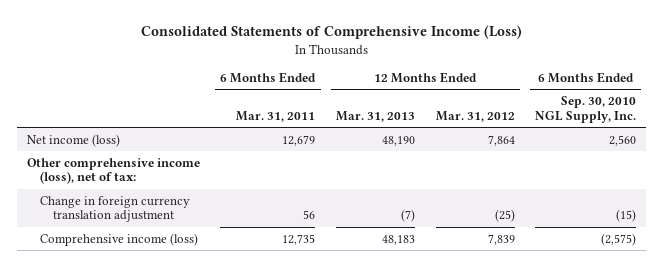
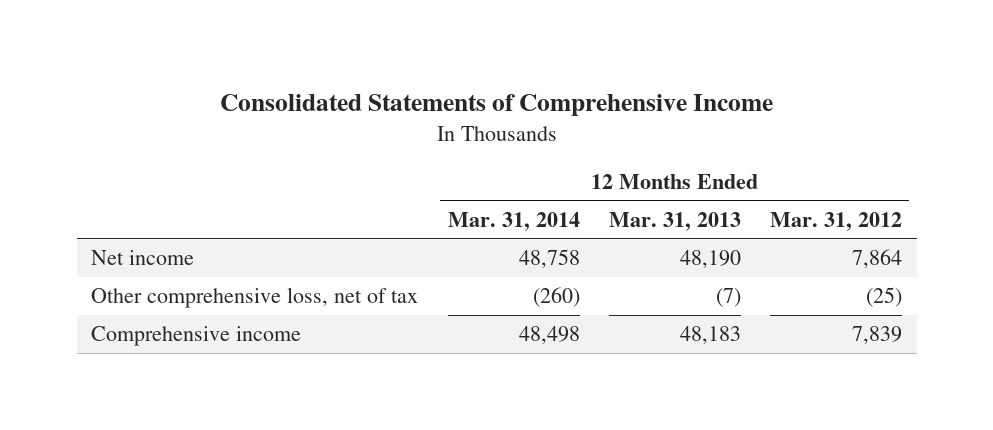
- Consolidated Statements of Comprehensive Income (Loss)
+ Consolidated Statements of Comprehensive Income
- | 6 Months Ended Mar. 31, 2011 | 12 Months Ended Mar. 31, 2013 | 12 Months Ended Mar. 31, 2012 | 6 Months Ended Sep. 30, 2010 NGL Supply, Inc.
+ | 12 Months Ended Mar. 31, 2014 | 12 Months Ended Mar. 31, 2013 | 12 Months Ended Mar. 31, 2012
- Net income (loss) | 12,679 | 48,190 | 7,864 | 2,560
- Other comprehensive income (loss), net of tax:
- Change in foreign currency translation adjustment | 56 | (7) | (25) | (15)
- Comprehensive income (loss) | 12,735 | 48,183 | 7,839 | (2,575)
+ Net income | 48,758 | 48,190 | 7,864
+ Other comprehensive loss, net of tax | (260) | (7) | (25)
+ Comprehensive income | 48,498 | 48,183 | 7,839

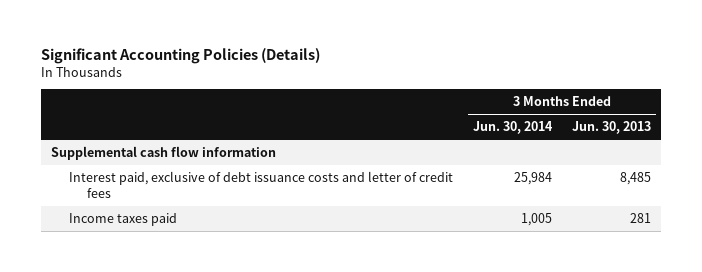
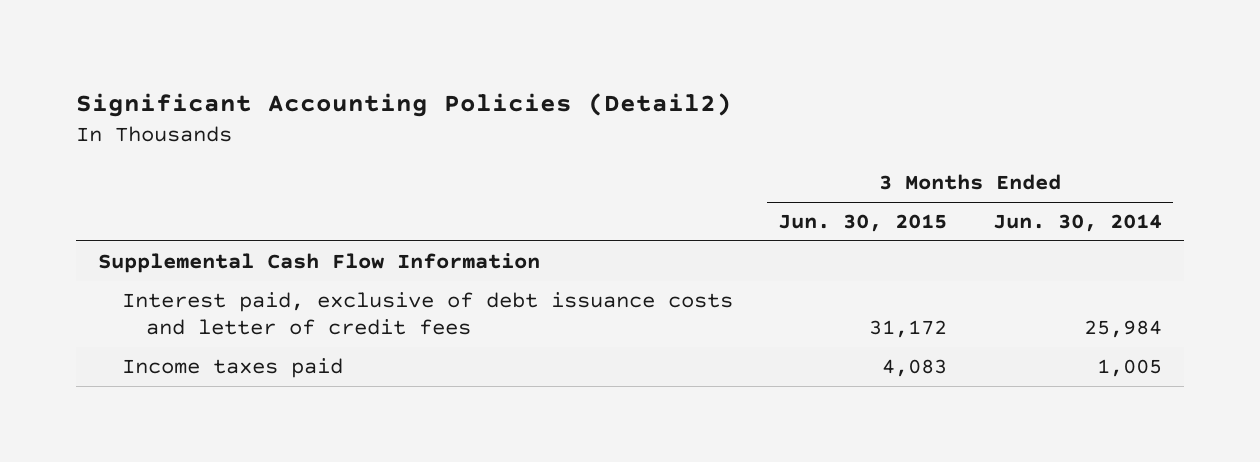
- Significant Accounting Policies (Details)
+ Significant Accounting Policies (Detail2)
- | 3 Months Ended Jun. 30, 2014 | 3 Months Ended Jun. 30, 2013
+ | 3 Months Ended Jun. 30, 2015 | 3 Months Ended Jun. 30, 2014
- Supplemental cash flow information
+ Supplemental Cash Flow Information

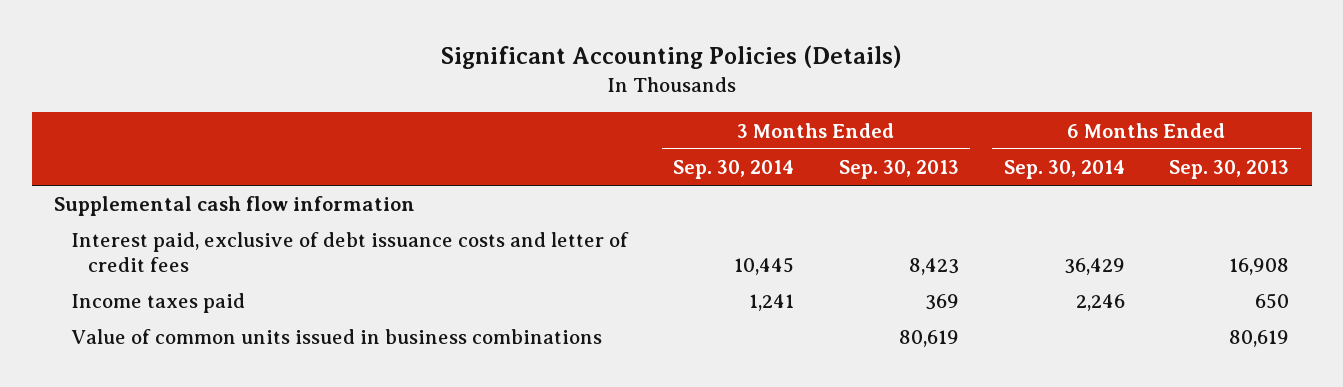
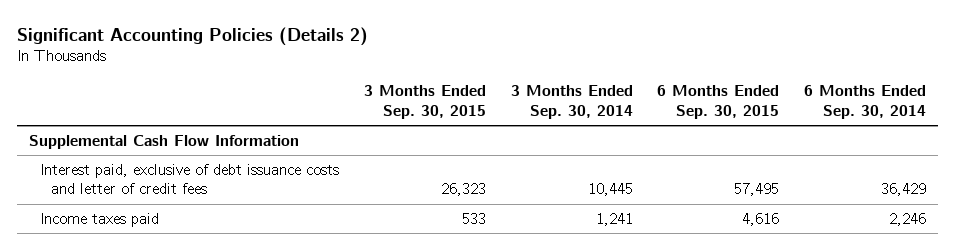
- Significant Accounting Policies (Details)
+ Significant Accounting Policies (Details 2)
- | 3 Months Ended Sep. 30, 2014 | 3 Months Ended Sep. 30, 2013 | 6 Months Ended Sep. 30, 2014 | 6 Months Ended Sep. 30, 2013
+ | 3 Months Ended Sep. 30, 2015 | 3 Months Ended Sep. 30, 2014 | 6 Months Ended Sep. 30, 2015 | 6 Months Ended Sep. 30, 2014
- Supplemental cash flow information
+ Supplemental Cash Flow Information
- Value of common units issued in business combinations | | 80,619 | | 80,619

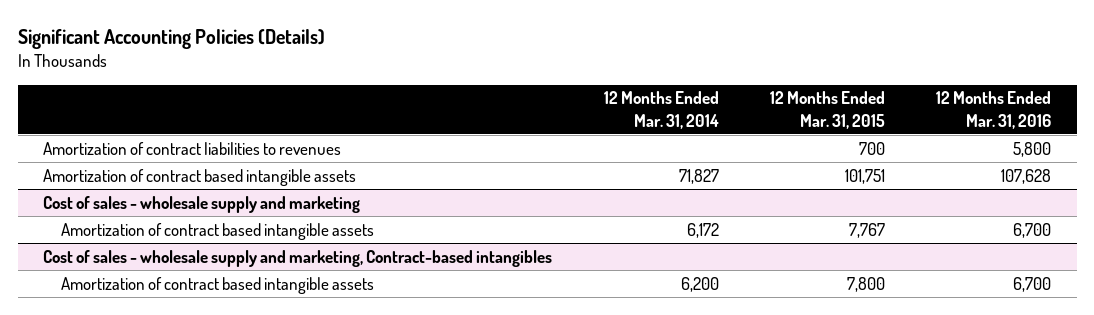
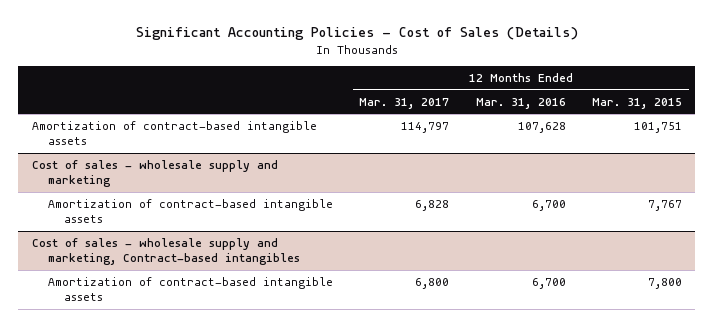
- Significant Accounting Policies (Details)
+ Significant Accounting Policies - Cost of Sales (Details)
- | 12 Months Ended Mar. 31, 2014 | 12 Months Ended Mar. 31, 2015 | 12 Months Ended Mar. 31, 2016
+ | 12 Months Ended Mar. 31, 2017 | 12 Months Ended Mar. 31, 2016 | 12 Months Ended Mar. 31, 2015
- Amortization of contract liabilities to revenues | | 700 | 5,800
- Amortization of contract based intangible assets | 71,827 | 101,751 | 107,628
+ Amortization of contract-based intangible assets | 114,797 | 107,628 | 101,751
@ Cost of sales - wholesale supply and marketing
- Amortization of contract based intangible assets | 6,172 | 7,767 | 6,700
+ Amortization of contract-based intangible assets | 6,828 | 6,700 | 7,767
@ Cost of sales - wholesale supply and marketing, Contract-based intangibles
- Amortization of contract based intangible assets | 6,200 | 7,800 | 6,700
+ Amortization of contract-based intangible assets | 6,800 | 6,700 | 7,800

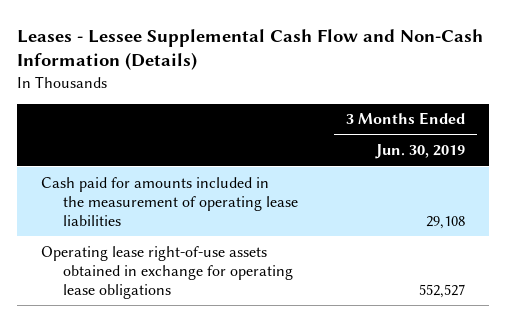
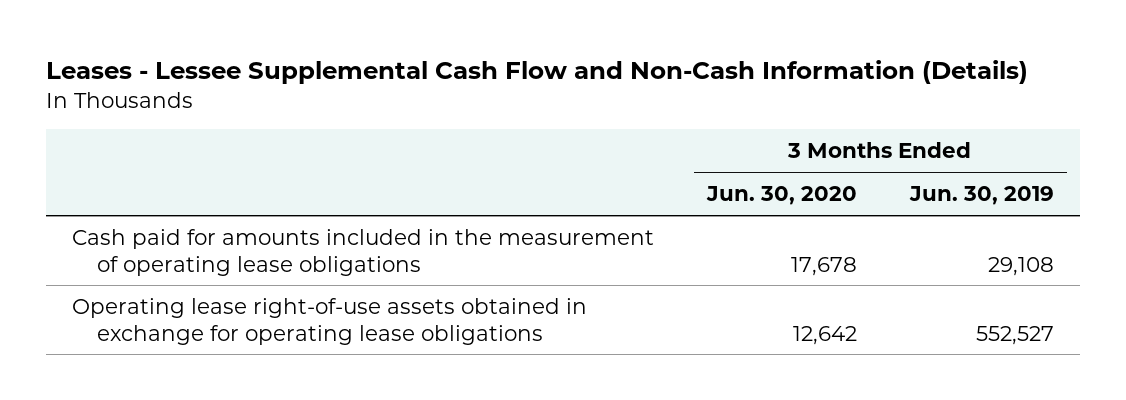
- | 3 Months Ended Jun. 30, 2019
+ | 3 Months Ended Jun. 30, 2020 | 3 Months Ended Jun. 30, 2019
- Cash paid for amounts included in the measurement of operating lease liabilities | 29,108
+ Cash paid for amounts included in the measurement of operating lease obligations | 17,678 | 29,108

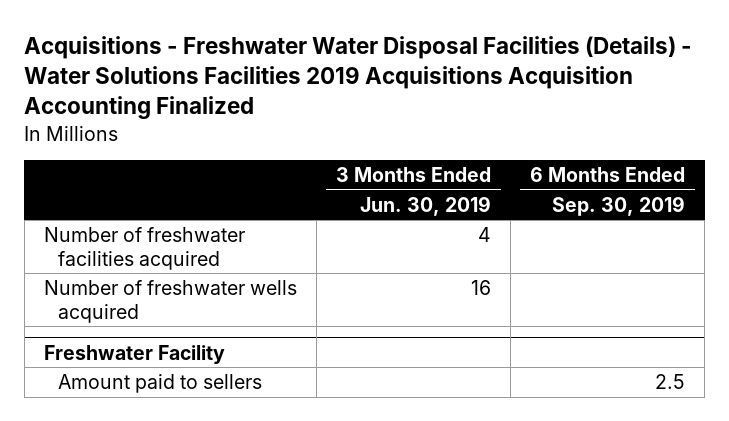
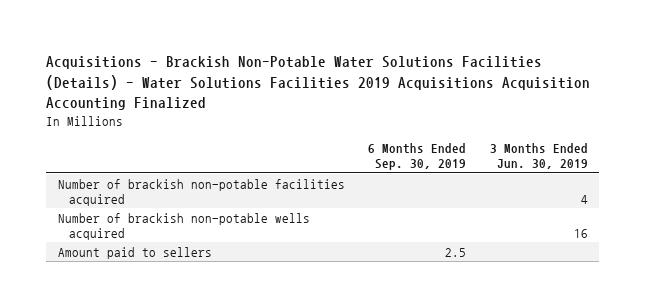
- Acquisitions - Freshwater Water Disposal Facilities (Details) - Water Solutions Facilities 2019 Acquisitions Acquisition Accounting Finalized
+ Acquisitions - Brackish Non-Potable Water Solutions Facilities (Details) - Water Solutions Facilities 2019 Acquisitions Acquisition Accounting Finalized
- | 3 Months Ended Jun. 30, 2019 | 6 Months Ended Sep. 30, 2019
+ | 6 Months Ended Sep. 30, 2019 | 3 Months Ended Jun. 30, 2019
- Number of freshwater facilities acquired | 4 |
- Number of freshwater wells acquired | 16 |
- Freshwater Facility
+ Number of brackish non-potable facilities acquired | | 4
+ Number of brackish non-potable wells acquired | | 16

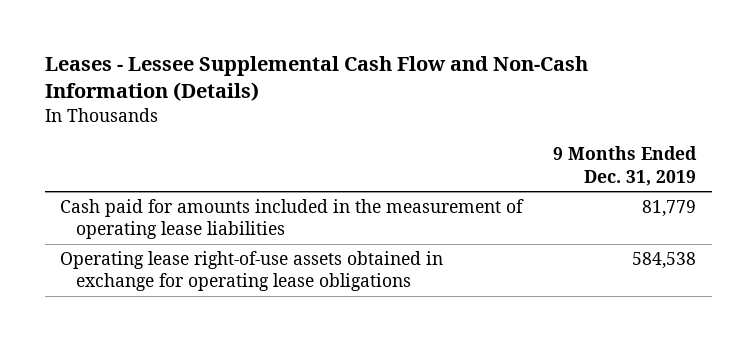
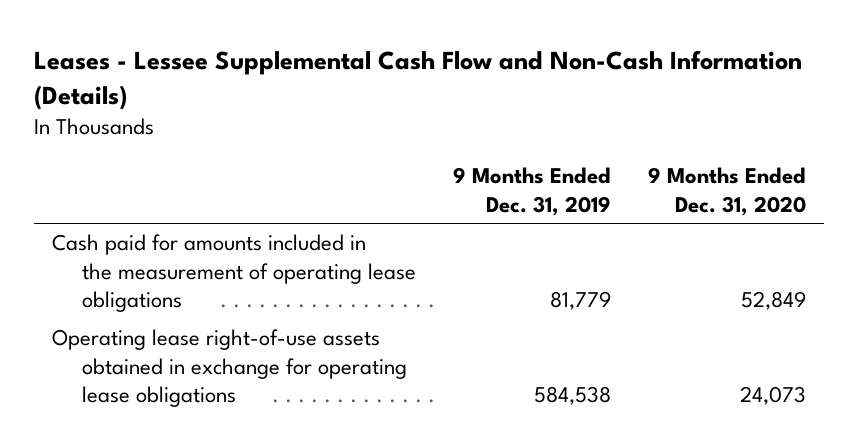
- | 9 Months Ended Dec. 31, 2019
+ | 9 Months Ended Dec. 31, 2019 | 9 Months Ended Dec. 31, 2020
- Cash paid for amounts included in the measurement of operating lease liabilities | 81,779
+ Cash paid for amounts included in the measurement of operating lease obligations | 81,779 | 52,849

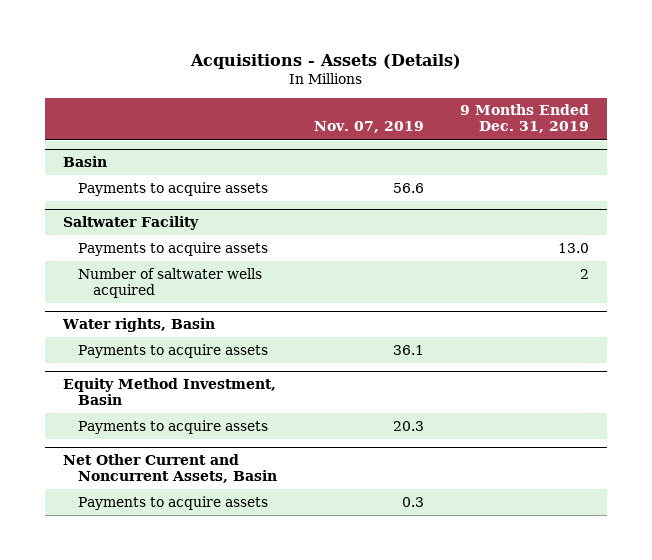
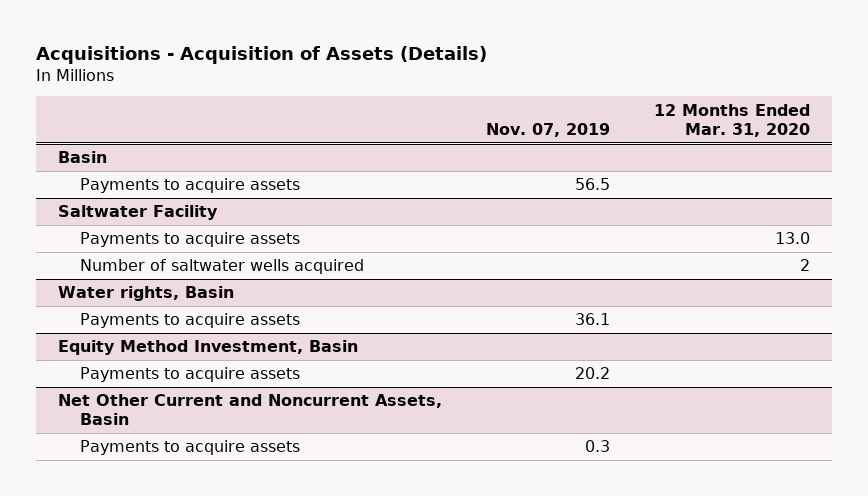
- Acquisitions - Assets (Details)
+ Acquisitions - Acquisition of Assets (Details)
- | Nov. 07, 2019 | 9 Months Ended Dec. 31, 2019
+ | Nov. 07, 2019 | 12 Months Ended Mar. 31, 2020
@ Basin
- Payments to acquire assets | 56.6 |
+ Payments to acquire assets | 56.5 |
@ Equity Method Investment, Basin
- Payments to acquire assets | 20.3 |
+ Payments to acquire assets | 20.2 |

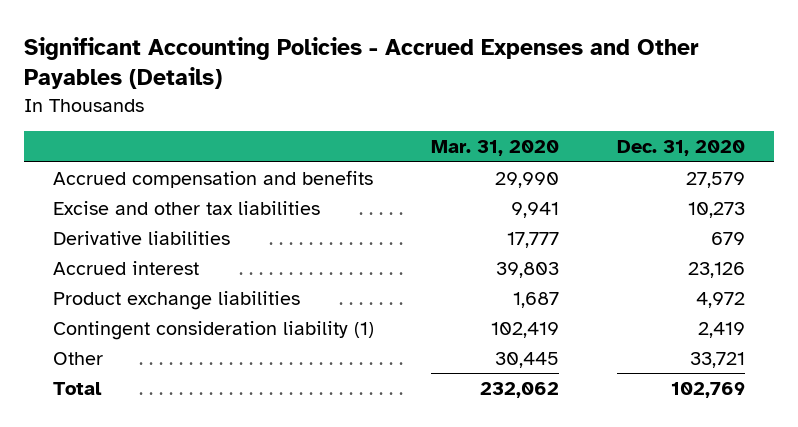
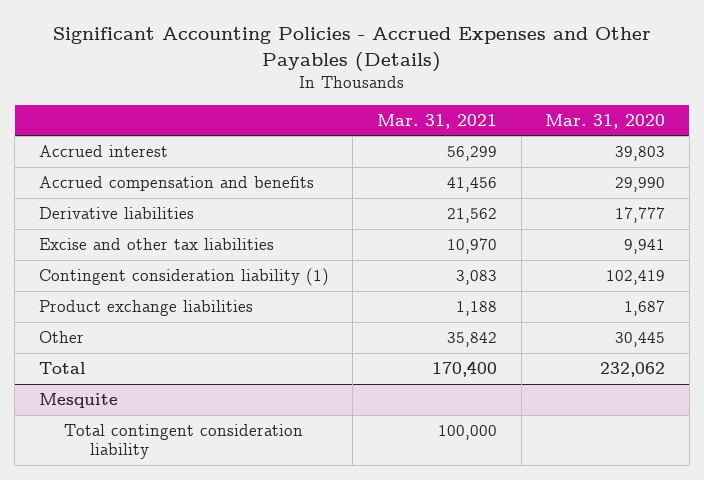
- | Mar. 31, 2020 | Dec. 31, 2020
+ | Mar. 31, 2021 | Mar. 31, 2020
moved up: Accrued interest | 56,299 | 39,803
moved down: Excise and other tax liabilities | 10,970 | 9,941
moved down: Product exchange liabilities | 1,188 | 1,687
+ Mesquite
+ Total contingent consideration liability | 100,000 |

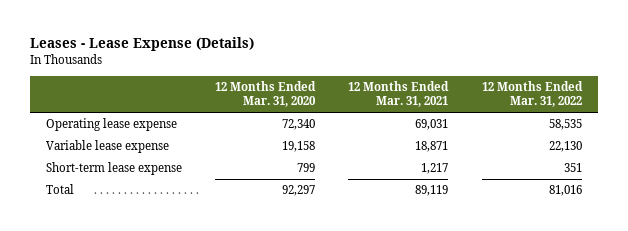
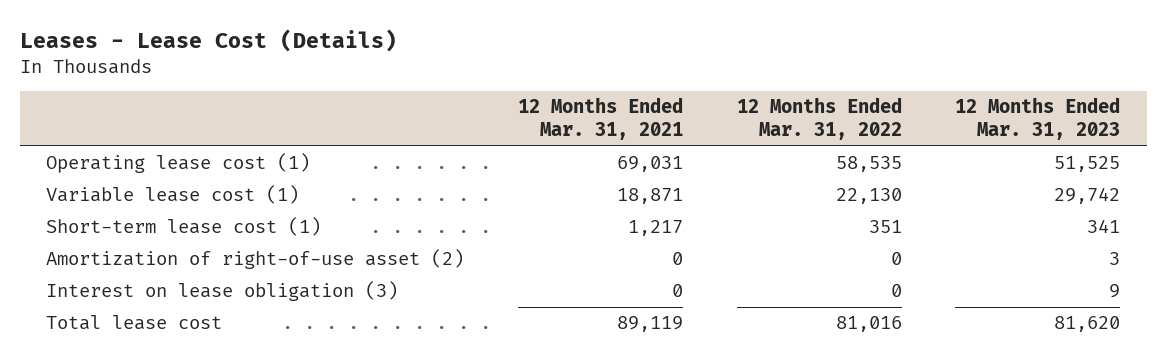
- Leases - Lease Expense (Details)
+ Leases - Lease Cost (Details)
- | 12 Months Ended Mar. 31, 2020 | 12 Months Ended Mar. 31, 2021 | 12 Months Ended Mar. 31, 2022
+ | 12 Months Ended Mar. 31, 2021 | 12 Months Ended Mar. 31, 2022 | 12 Months Ended Mar. 31, 2023
- Operating lease expense | 72,340 | 69,031 | 58,535
- Variable lease expense | 19,158 | 18,871 | 22,130
- Short-term lease expense | 799 | 1,217 | 351
- Total | 92,297 | 89,119 | 81,016
+ Operating lease cost (1) | 69,031 | 58,535 | 51,525
+ Variable lease cost (1) | 18,871 | 22,130 | 29,742
+ Short-term lease cost (1) | 1,217 | 351 | 341
+ Amortization of right-of-use asset (2) | 0 | 0 | 3
+ Interest on lease obligation (3) | 0 | 0 | 9
+ Total lease cost | 89,119 | 81,016 | 81,620

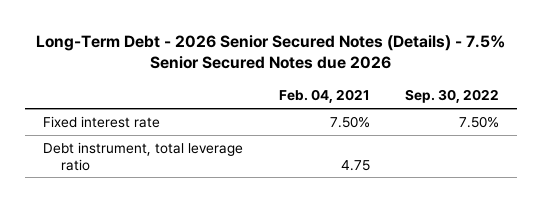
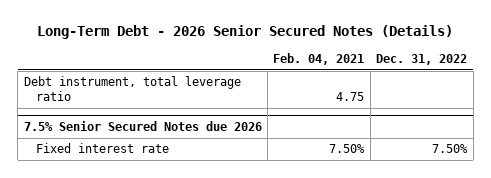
- Long-Term Debt - 2026 Senior Secured Notes (Details) - 7.5% Senior Secured Notes due 2026
+ Long-Term Debt - 2026 Senior Secured Notes (Details)
- | Feb. 04, 2021 | Sep. 30, 2022
+ | Feb. 04, 2021 | Dec. 31, 2022
- Fixed interest rate | 7.50% | 7.50%
+ 7.5% Senior Secured Notes due 2026
+ Fixed interest rate | 7.50% | 7.50%

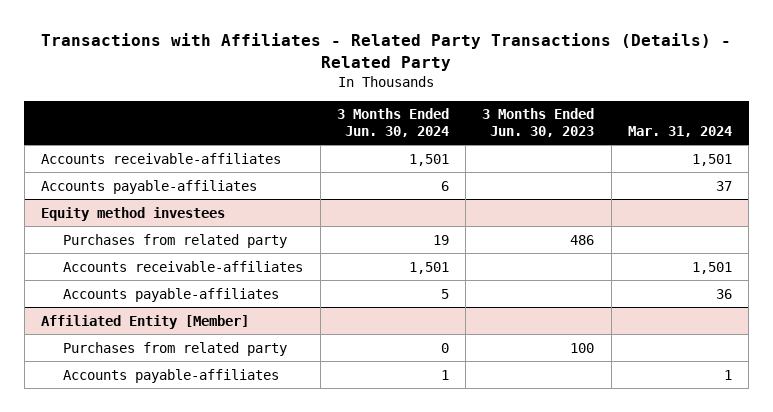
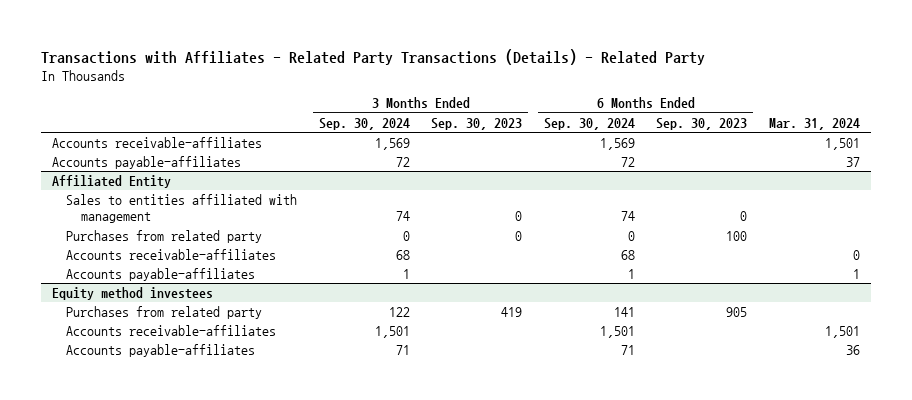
- | 3 Months Ended Jun. 30, 2024 | 3 Months Ended Jun. 30, 2023 | Mar. 31, 2024
+ | 3 Months Ended Sep. 30, 2024 | 3 Months Ended Sep. 30, 2023 | 6 Months Ended Sep. 30, 2024 | 6 Months Ended Sep. 30, 2023 | Mar. 31, 2024
+ Affiliated Entity
+ Sales to entities affiliated with management | 74 | 0 | 74 | 0 |
+ Purchases from related party | 0 | 0 | 0 | 100 |
+ Accounts receivable-affiliates | 68 | | 68 | | 0
+ Accounts payable-affiliates | 1 | | 1 | | 1
- Affiliated Entity [Member]
- Purchases from related party | 0 | 100 |
- Accounts payable-affiliates | 1 | | 1

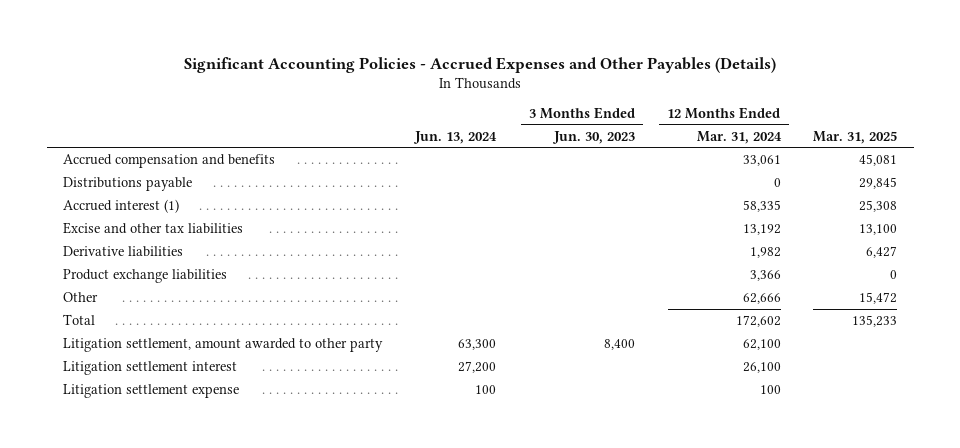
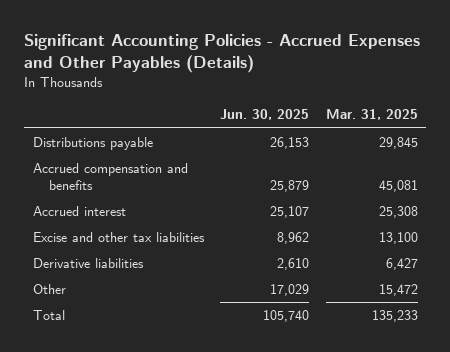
- | Jun. 13, 2024 | 3 Months Ended Jun. 30, 2023 | 12 Months Ended Mar. 31, 2024 | Mar. 31, 2025
+ | Jun. 30, 2025 | Mar. 31, 2025
- Accrued interest (1) | | | 58,335 | 25,308
moved down: Accrued compensation and benefits | 25,879 | 45,081
+ Accrued interest | 25,107 | 25,308
- Product exchange liabilities | | | 3,366 | 0
- Litigation settlement, amount awarded to other party | 63,300 | 8,400 | 62,100 |
- Litigation settlement interest | 27,200 | | 26,100 |
- Litigation settlement expense | 100 | | 100 |

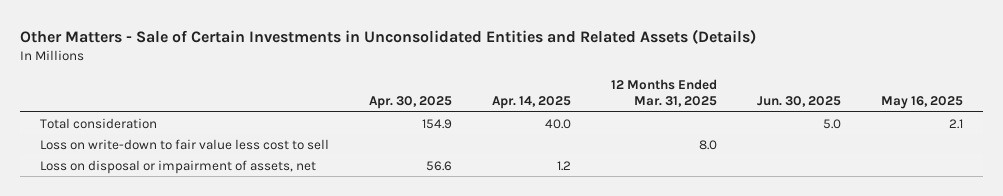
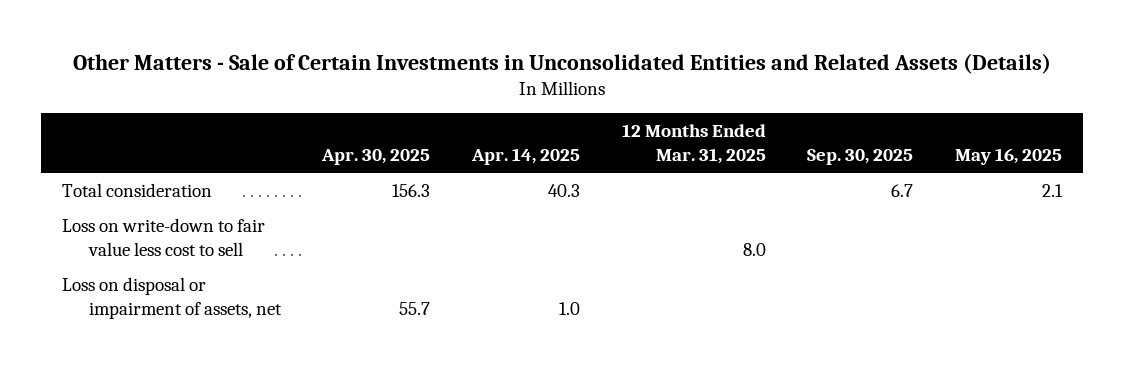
- | Apr. 30, 2025 | Apr. 14, 2025 | 12 Months Ended Mar. 31, 2025 | Jun. 30, 2025 | May 16, 2025
+ | Apr. 30, 2025 | Apr. 14, 2025 | 12 Months Ended Mar. 31, 2025 | Sep. 30, 2025 | May 16, 2025
- Total consideration | 154.9 | 40.0 | | 5.0 | 2.1
+ Total consideration | 156.3 | 40.3 | | 6.7 | 2.1
- Loss on disposal or impairment of assets, net | 56.6 | 1.2 | | |
+ Loss on disposal or impairment of assets, net | 55.7 | 1.0 | | |

